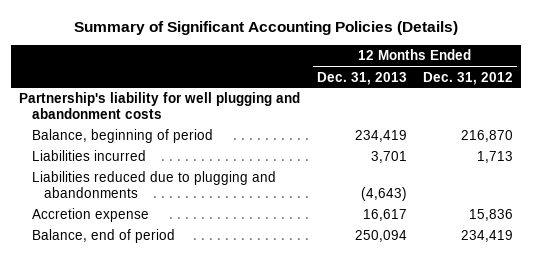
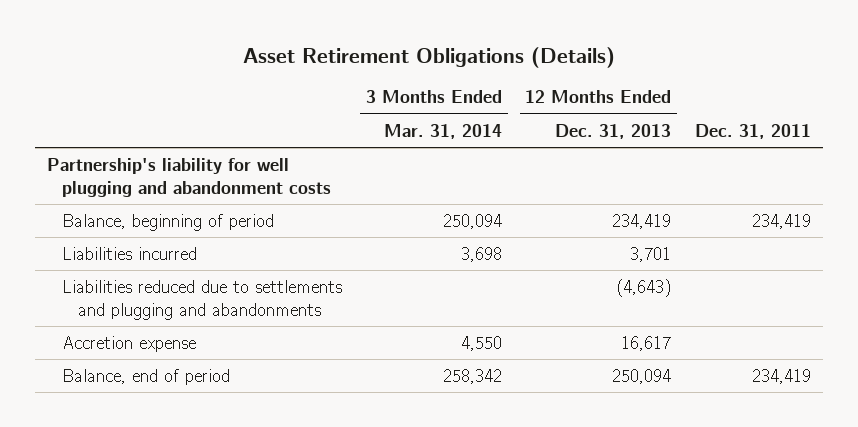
- Summary of Significant Accounting Policies (Details)
+ Asset Retirement Obligations (Details)
- | 12 Months Ended Dec. 31, 2013 | 12 Months Ended Dec. 31, 2012
+ | 3 Months Ended Mar. 31, 2014 | 12 Months Ended Dec. 31, 2013 | Dec. 31, 2011
- Liabilities reduced due to plugging and abandonments | (4,643) |
+ Liabilities reduced due to settlements and plugging and abandonments | | (4,643) |

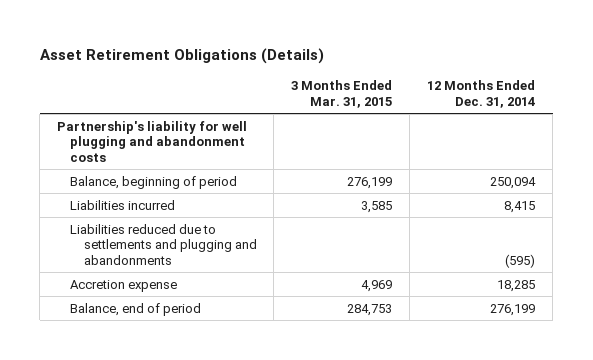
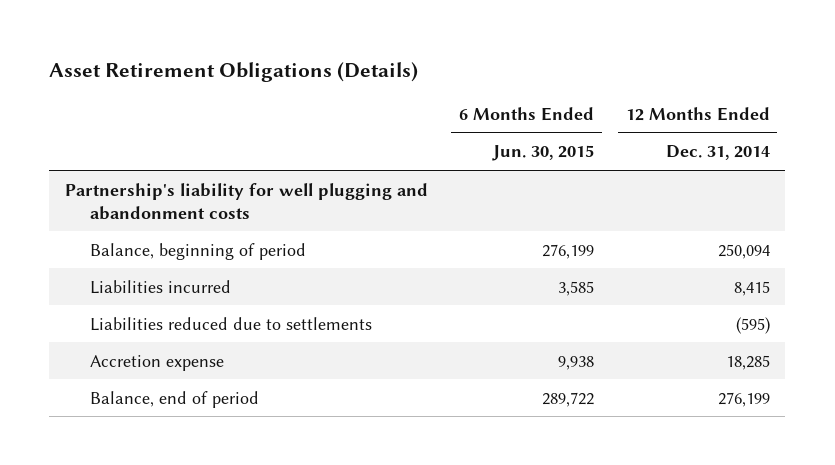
- | 3 Months Ended Mar. 31, 2015 | 12 Months Ended Dec. 31, 2014
+ | 6 Months Ended Jun. 30, 2015 | 12 Months Ended Dec. 31, 2014
- Liabilities reduced due to settlements and plugging and abandonments | | (595)
+ Liabilities reduced due to settlements | | (595)

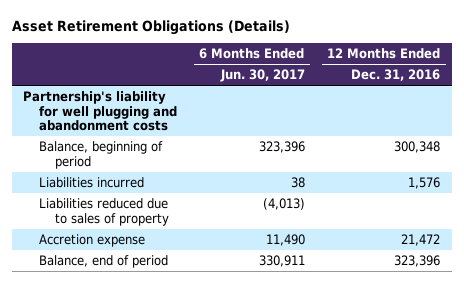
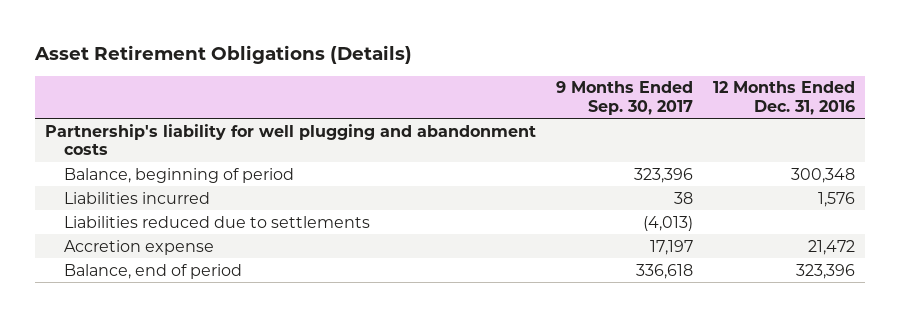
- | 6 Months Ended Jun. 30, 2017 | 12 Months Ended Dec. 31, 2016
+ | 9 Months Ended Sep. 30, 2017 | 12 Months Ended Dec. 31, 2016
- Liabilities reduced due to sales of property | (4,013) |
+ Liabilities reduced due to settlements | (4,013) |

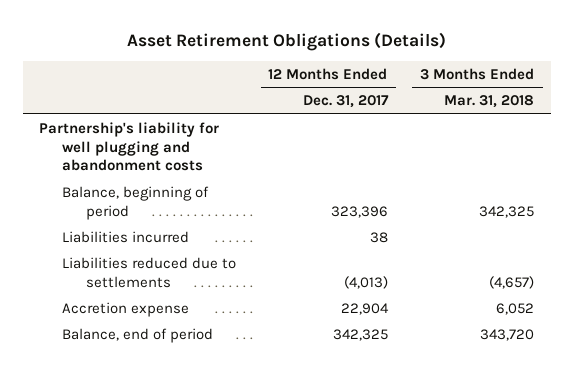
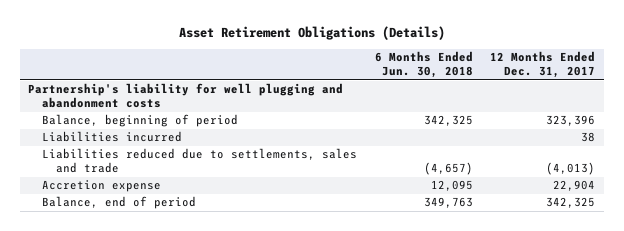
- | 12 Months Ended Dec. 31, 2017 | 3 Months Ended Mar. 31, 2018
+ | 6 Months Ended Jun. 30, 2018 | 12 Months Ended Dec. 31, 2017
- Liabilities reduced due to settlements | (4,013) | (4,657)
+ Liabilities reduced due to settlements, sales and trade | (4,657) | (4,013)

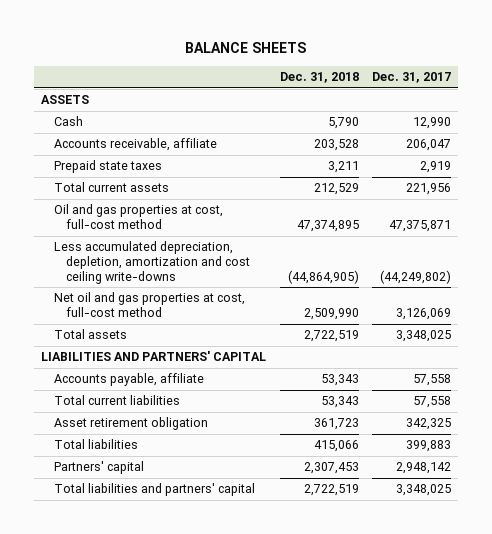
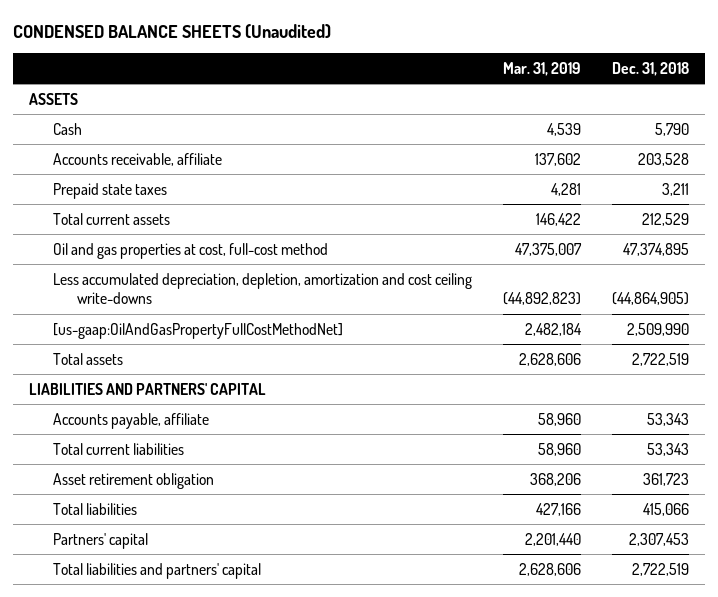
- BALANCE SHEETS
+ CONDENSED BALANCE SHEETS (Unaudited)
- | Dec. 31, 2018 | Dec. 31, 2017
+ | Mar. 31, 2019 | Dec. 31, 2018
- Net oil and gas properties at cost, full-cost method | 2,509,990 | 3,126,069
+ [us-gaap:OilAndGasPropertyFullCostMethodNet] | 2,482,184 | 2,509,990

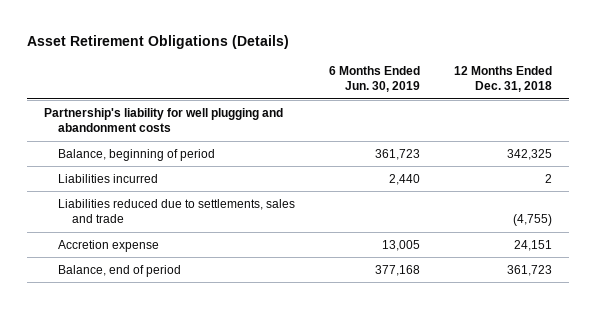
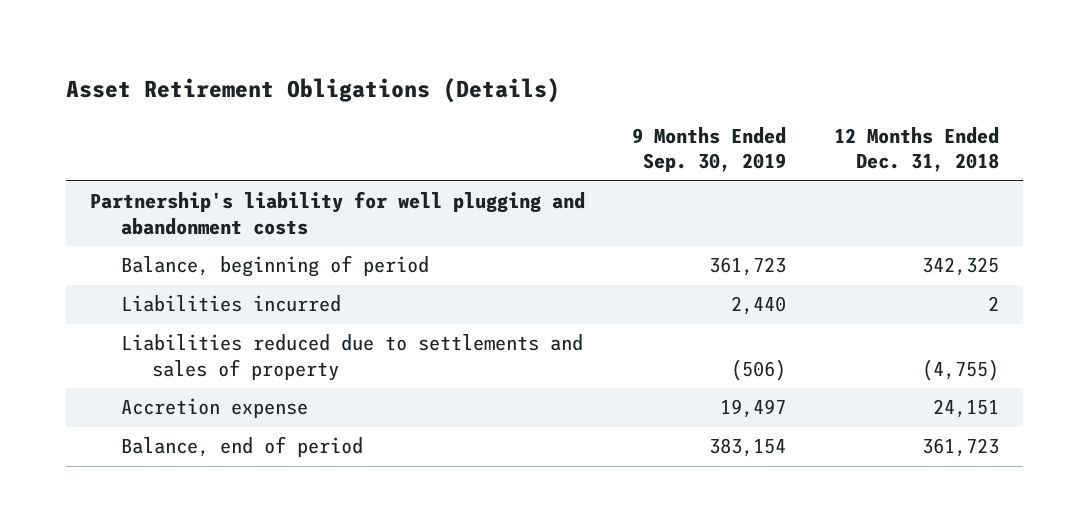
- | 6 Months Ended Jun. 30, 2019 | 12 Months Ended Dec. 31, 2018
+ | 9 Months Ended Sep. 30, 2019 | 12 Months Ended Dec. 31, 2018
- Liabilities reduced due to settlements, sales and trade | | (4,755)
+ Liabilities reduced due to settlements and sales of property | (506) | (4,755)

